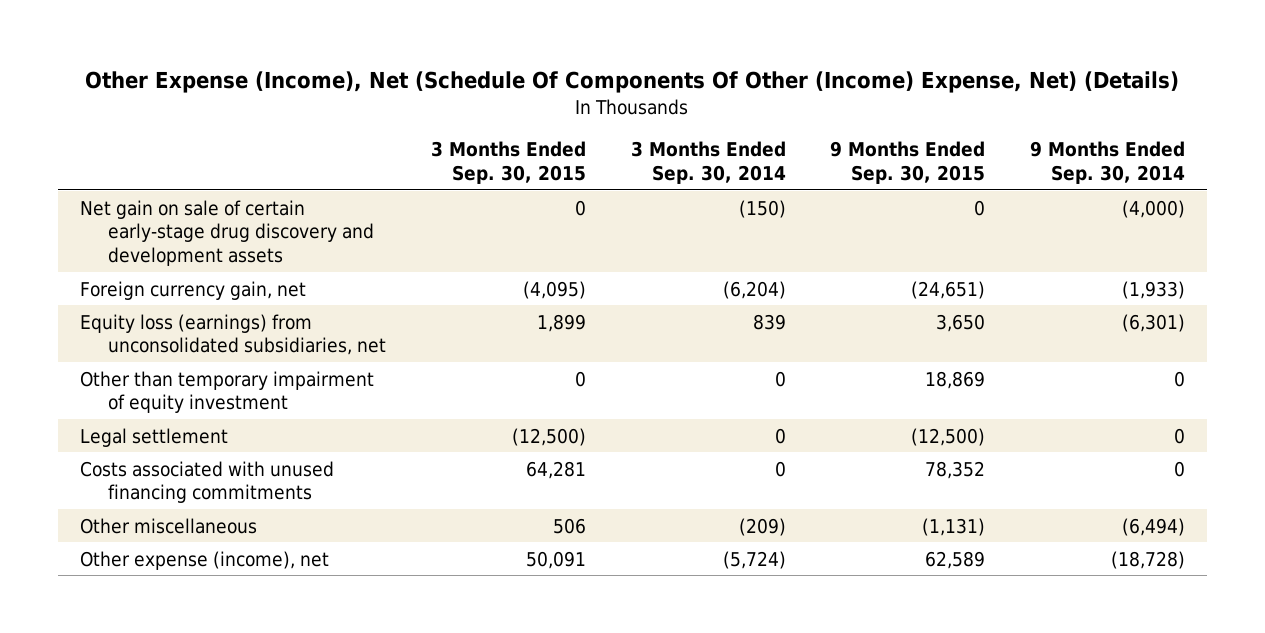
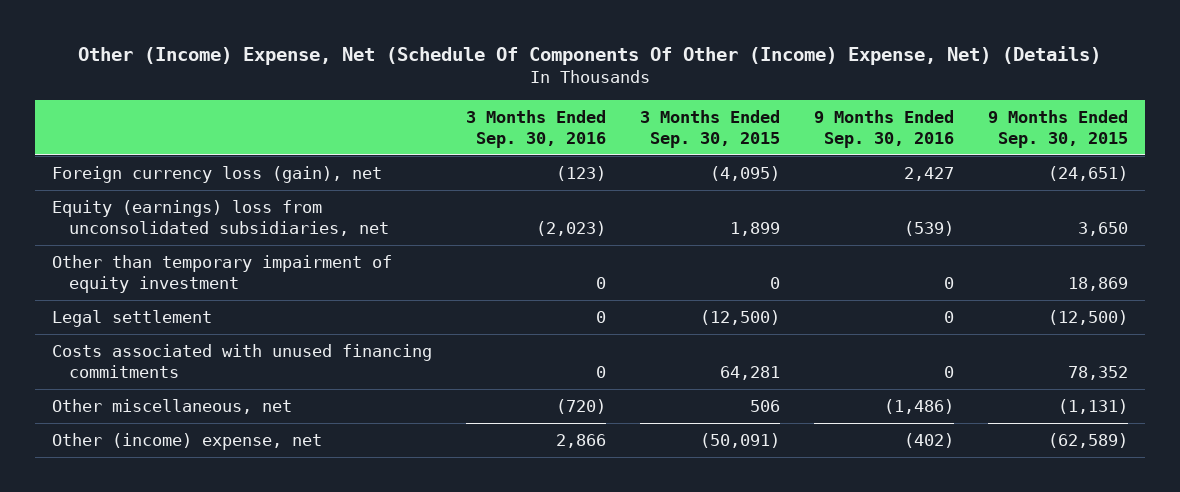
- Other Expense (Income), Net (Schedule Of Components Of Other (Income) Expense, Net) (Details)
+ Other (Income) Expense, Net (Schedule Of Components Of Other (Income) Expense, Net) (Details)
- | 3 Months Ended Sep. 30, 2015 | 3 Months Ended Sep. 30, 2014 | 9 Months Ended Sep. 30, 2015 | 9 Months Ended Sep. 30, 2014
+ | 3 Months Ended Sep. 30, 2016 | 3 Months Ended Sep. 30, 2015 | 9 Months Ended Sep. 30, 2016 | 9 Months Ended Sep. 30, 2015
- Net gain on sale of certain early-stage drug discovery and development assets | 0 | (150) | 0 | (4,000)
- Foreign currency gain, net | (4,095) | (6,204) | (24,651) | (1,933)
- Equity loss (earnings) from unconsolidated subsidiaries, net | 1,899 | 839 | 3,650 | (6,301)
+ Foreign currency loss (gain), net | (123) | (4,095) | 2,427 | (24,651)
+ Equity (earnings) loss from unconsolidated subsidiaries, net | (2,023) | 1,899 | (539) | 3,650
- Other miscellaneous | 506 | (209) | (1,131) | (6,494)
- Other expense (income), net | 50,091 | (5,724) | 62,589 | (18,728)
+ Other miscellaneous, net | (720) | 506 | (1,486) | (1,131)
+ Other (income) expense, net | 2,866 | (50,091) | (402) | (62,589)

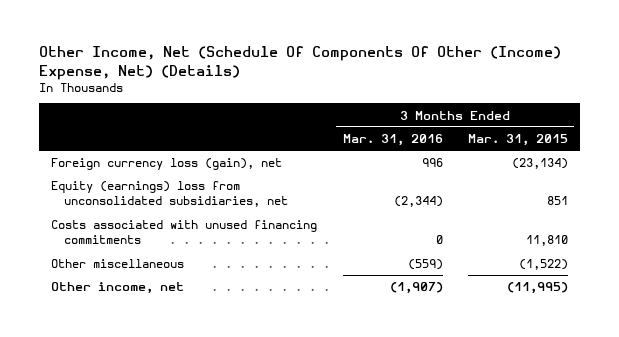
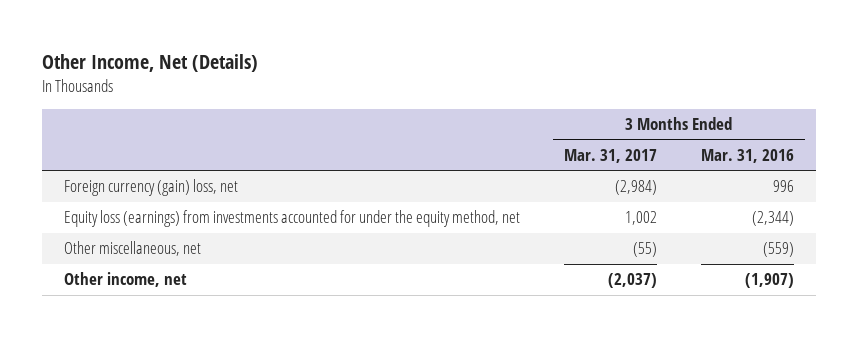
- Other Income, Net (Schedule Of Components Of Other (Income) Expense, Net) (Details)
+ Other Income, Net (Details)
- | 3 Months Ended Mar. 31, 2016 | 3 Months Ended Mar. 31, 2015
+ | 3 Months Ended Mar. 31, 2017 | 3 Months Ended Mar. 31, 2016
- Foreign currency loss (gain), net | 996 | (23,134)
- Equity (earnings) loss from unconsolidated subsidiaries, net | (2,344) | 851
- Costs associated with unused financing commitments | 0 | 11,810
- Other miscellaneous | (559) | (1,522)
+ Foreign currency (gain) loss, net | (2,984) | 996
+ Equity loss (earnings) from investments accounted for under the equity method, net | 1,002 | (2,344)
+ Other miscellaneous, net | (55) | (559)

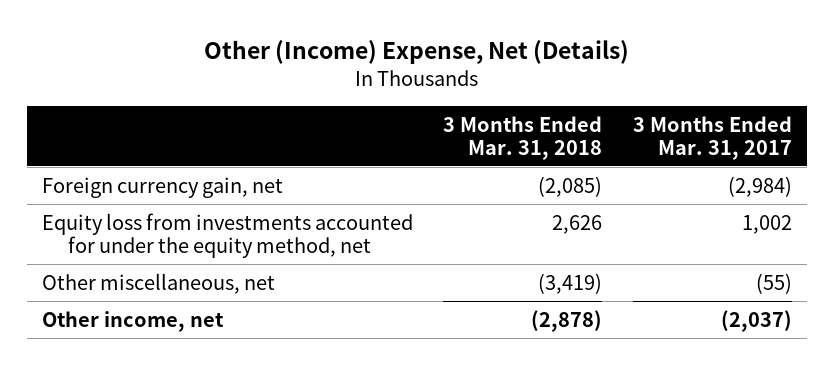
- Other Income, Net (Details)
+ Other (Income) Expense, Net (Details)
- | 3 Months Ended Mar. 31, 2017 | 3 Months Ended Mar. 31, 2016
+ | 3 Months Ended Mar. 31, 2018 | 3 Months Ended Mar. 31, 2017
- Foreign currency (gain) loss, net | (2,984) | 996
- Equity loss (earnings) from investments accounted for under the equity method, net | 1,002 | (2,344)
+ Foreign currency gain, net | (2,085) | (2,984)
+ Equity loss from investments accounted for under the equity method, net | 2,626 | 1,002

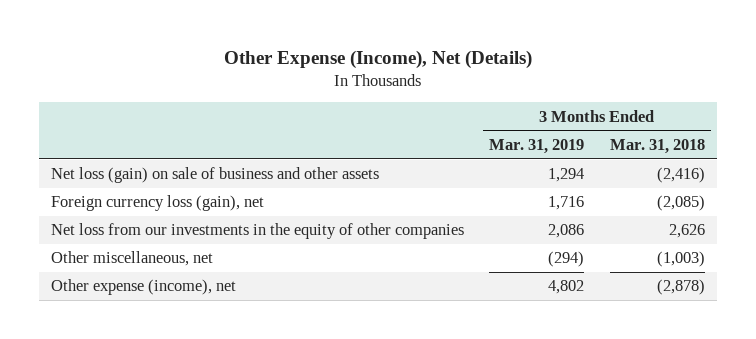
- Other (Income) Expense, Net (Details)
+ Other Expense (Income), Net (Details)
- | 3 Months Ended Mar. 31, 2018 | 3 Months Ended Mar. 31, 2017
+ | 3 Months Ended Mar. 31, 2019 | 3 Months Ended Mar. 31, 2018
- Foreign currency gain, net | (2,085) | (2,984)
- Equity loss from investments accounted for under the equity method, net | 2,626 | 1,002
- Other miscellaneous, net | (3,419) | (55)
- Other income, net | (2,878) | (2,037)
+ Net loss (gain) on sale of business and other assets | 1,294 | (2,416)
+ Foreign currency loss (gain), net | 1,716 | (2,085)
+ Net loss from our investments in the equity of other companies | 2,086 | 2,626
+ Other miscellaneous, net | (294) | (1,003)
+ Other expense (income), net | 4,802 | (2,878)

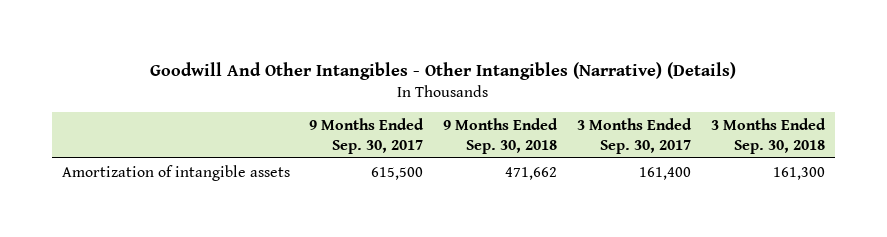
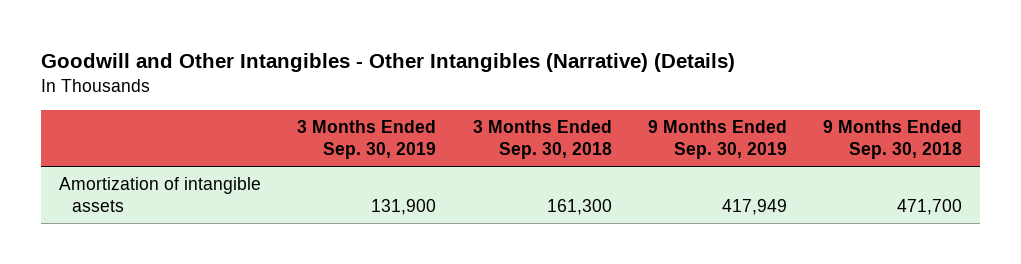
- Goodwill And Other Intangibles - Other Intangibles (Narrative) (Details)
+ Goodwill and Other Intangibles - Other Intangibles (Narrative) (Details)
- | 9 Months Ended Sep. 30, 2017 | 9 Months Ended Sep. 30, 2018 | 3 Months Ended Sep. 30, 2017 | 3 Months Ended Sep. 30, 2018
+ | 3 Months Ended Sep. 30, 2019 | 3 Months Ended Sep. 30, 2018 | 9 Months Ended Sep. 30, 2019 | 9 Months Ended Sep. 30, 2018
- Amortization of intangible assets | 615,500 | 471,662 | 161,400 | 161,300
+ Amortization of intangible assets | 131,900 | 161,300 | 417,949 | 471,700

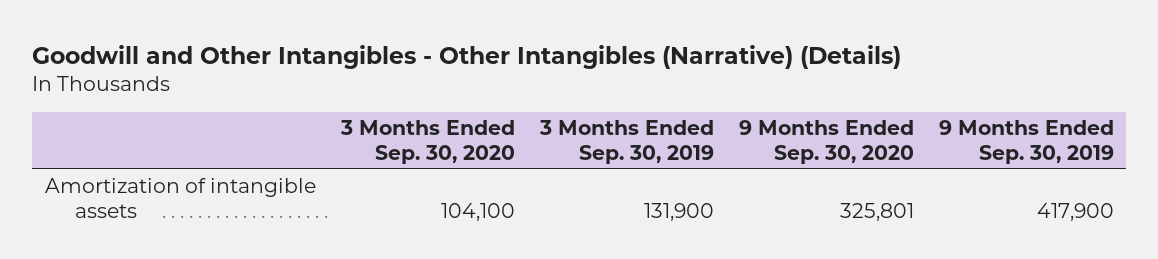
- | 3 Months Ended Sep. 30, 2019 | 3 Months Ended Sep. 30, 2018 | 9 Months Ended Sep. 30, 2019 | 9 Months Ended Sep. 30, 2018
+ | 3 Months Ended Sep. 30, 2020 | 3 Months Ended Sep. 30, 2019 | 9 Months Ended Sep. 30, 2020 | 9 Months Ended Sep. 30, 2019
- Amortization of intangible assets | 131,900 | 161,300 | 417,949 | 471,700
+ Amortization of intangible assets | 104,100 | 131,900 | 325,801 | 417,900

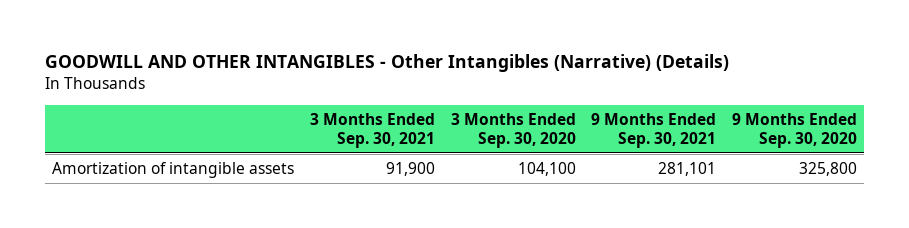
- Goodwill and Other Intangibles - Other Intangibles (Narrative) (Details)
+ GOODWILL AND OTHER INTANGIBLES - Other Intangibles (Narrative) (Details)
- | 3 Months Ended Sep. 30, 2020 | 3 Months Ended Sep. 30, 2019 | 9 Months Ended Sep. 30, 2020 | 9 Months Ended Sep. 30, 2019
+ | 3 Months Ended Sep. 30, 2021 | 3 Months Ended Sep. 30, 2020 | 9 Months Ended Sep. 30, 2021 | 9 Months Ended Sep. 30, 2020
- Amortization of intangible assets | 104,100 | 131,900 | 325,801 | 417,900
+ Amortization of intangible assets | 91,900 | 104,100 | 281,101 | 325,800

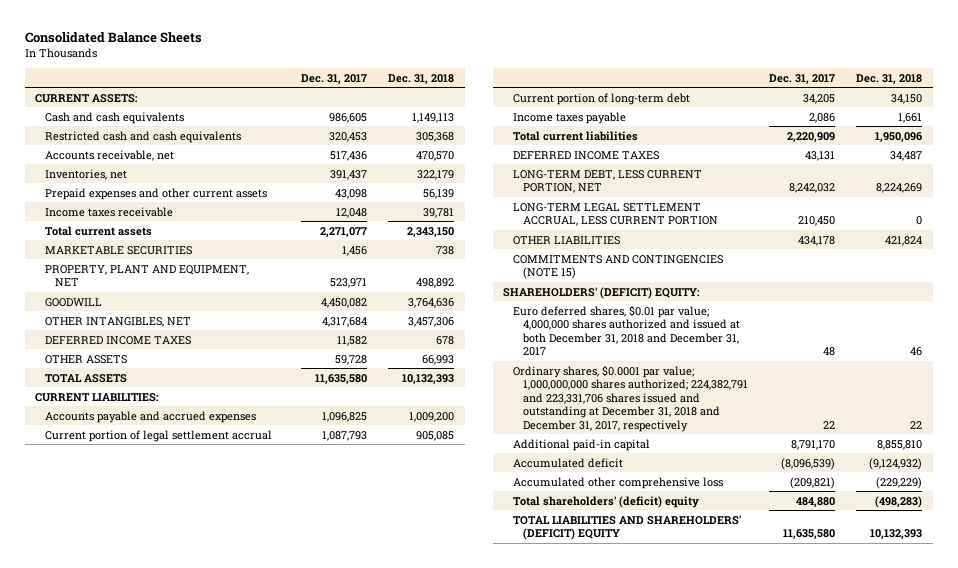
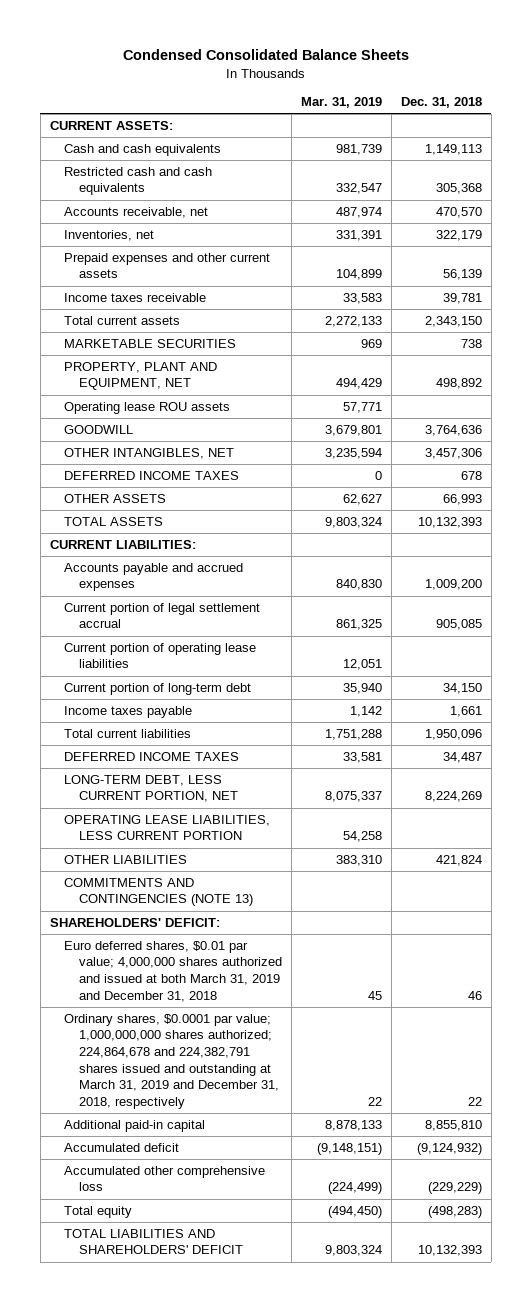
- Consolidated Balance Sheets
+ Condensed Consolidated Balance Sheets
- | Dec. 31, 2017 | Dec. 31, 2018
+ | Mar. 31, 2019 | Dec. 31, 2018
+ Operating lease ROU assets | 57,771 |
+ Current portion of operating lease liabilities | 12,051 |
- LONG-TERM LEGAL SETTLEMENT ACCRUAL, LESS CURRENT PORTION | 210,450 | 0
+ OPERATING LEASE LIABILITIES, LESS CURRENT PORTION | 54,258 |
- COMMITMENTS AND CONTINGENCIES (NOTE 15)
- SHAREHOLDERS' (DEFICIT) EQUITY:
- Euro deferred shares, $0.01 par value; 4,000,000 shares authorized and issued at both December 31, 2018 and December 31, 2017 | 48 | 46
- Ordinary shares, $0.0001 par value; 1,000,000,000 shares authorized; 224,382,791 and 223,331,706 shares issued and outstanding at December 31, 2018 and December 31, 2017, respectively | 22 | 22
+ COMMITMENTS AND CONTINGENCIES (NOTE 13)
+ SHAREHOLDERS' DEFICIT:
+ Euro deferred shares, $0.01 par value; 4,000,000 shares authorized and issued at both March 31, 2019 and December 31, 2018 | 45 | 46
+ Ordinary shares, $0.0001 par value; 1,000,000,000 shares authorized; 224,864,678 and 224,382,791 shares issued and outstanding at March 31, 2019 and December 31, 2018, respectively | 22 | 22
- Total shareholders' (deficit) equity | 484,880 | (498,283)
- TOTAL LIABILITIES AND SHAREHOLDERS' (DEFICIT) EQUITY | 11,635,580 | 10,132,393
+ Total equity | (494,450) | (498,283)
+ TOTAL LIABILITIES AND SHAREHOLDERS' DEFICIT | 9,803,324 | 10,132,393

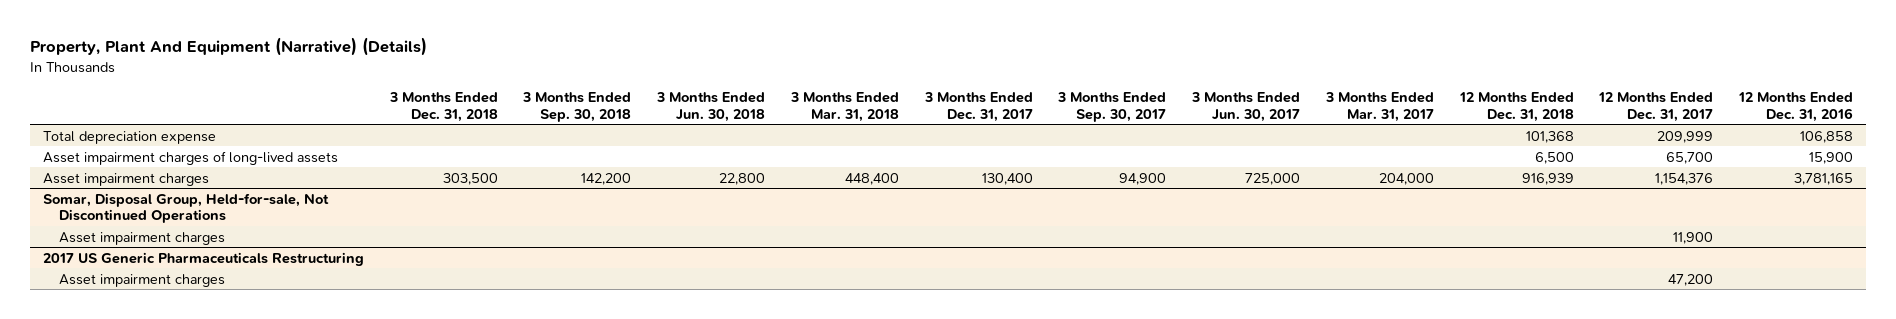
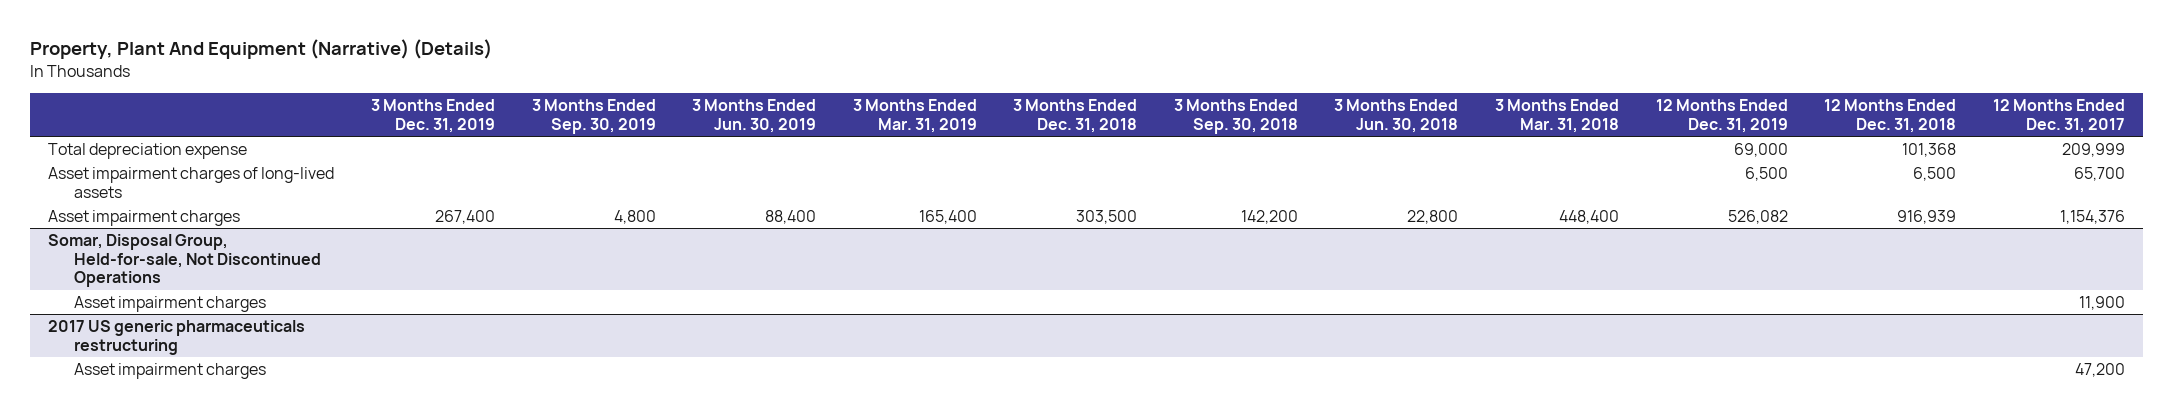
- | 3 Months Ended Dec. 31, 2018 | 3 Months Ended Sep. 30, 2018 | 3 Months Ended Jun. 30, 2018 | 3 Months Ended Mar. 31, 2018 | 3 Months Ended Dec. 31, 2017 | 3 Months Ended Sep. 30, 2017 | 3 Months Ended Jun. 30, 2017 | 3 Months Ended Mar. 31, 2017 | 12 Months Ended Dec. 31, 2018 | 12 Months Ended Dec. 31, 2017 | 12 Months Ended Dec. 31, 2016
+ | 3 Months Ended Dec. 31, 2019 | 3 Months Ended Sep. 30, 2019 | 3 Months Ended Jun. 30, 2019 | 3 Months Ended Mar. 31, 2019 | 3 Months Ended Dec. 31, 2018 | 3 Months Ended Sep. 30, 2018 | 3 Months Ended Jun. 30, 2018 | 3 Months Ended Mar. 31, 2018 | 12 Months Ended Dec. 31, 2019 | 12 Months Ended Dec. 31, 2018 | 12 Months Ended Dec. 31, 2017
- 2017 US Generic Pharmaceuticals Restructuring
+ 2017 US generic pharmaceuticals restructuring

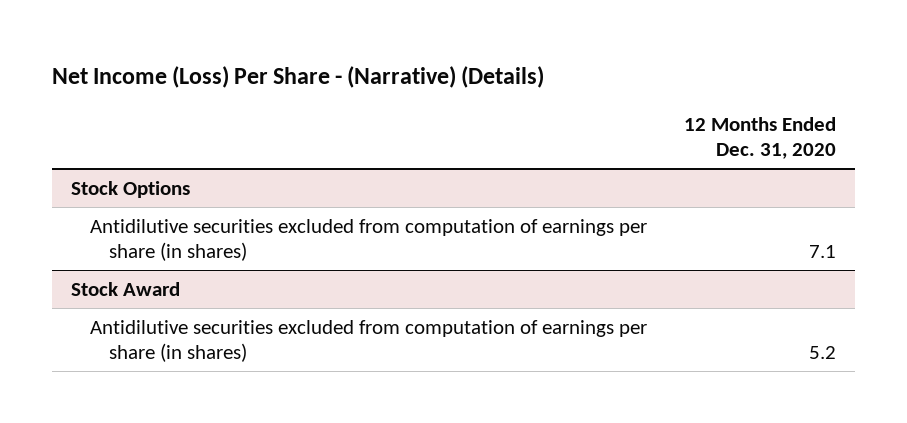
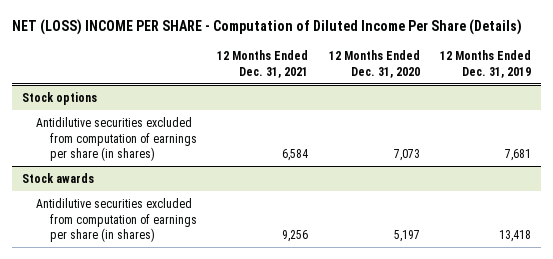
- Net Income (Loss) Per Share - (Narrative) (Details)
+ NET (LOSS) INCOME PER SHARE - Computation of Diluted Income Per Share (Details)
- | 12 Months Ended Dec. 31, 2020
+ | 12 Months Ended Dec. 31, 2021 | 12 Months Ended Dec. 31, 2020 | 12 Months Ended Dec. 31, 2019
- Stock Options
- Antidilutive securities excluded from computation of earnings per share (in shares) | 7.1
- Stock Award
- Antidilutive securities excluded from computation of earnings per share (in shares) | 5.2
+ Stock options
+ Antidilutive securities excluded from computation of earnings per share (in shares) | 6,584 | 7,073 | 7,681
+ Stock awards
+ Antidilutive securities excluded from computation of earnings per share (in shares) | 9,256 | 5,197 | 13,418

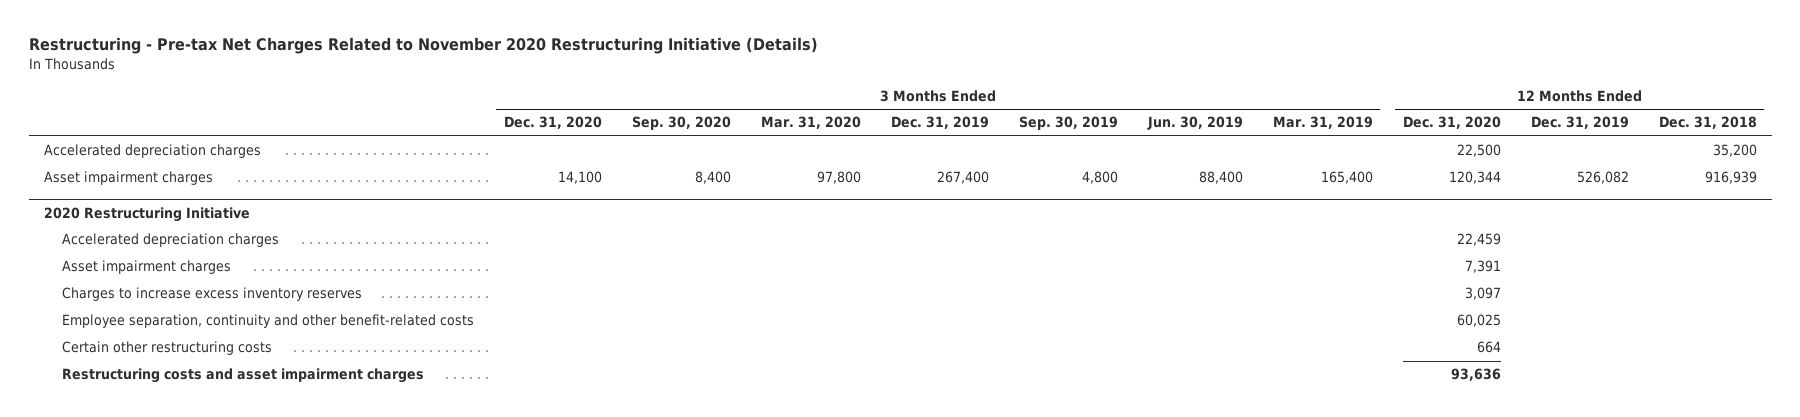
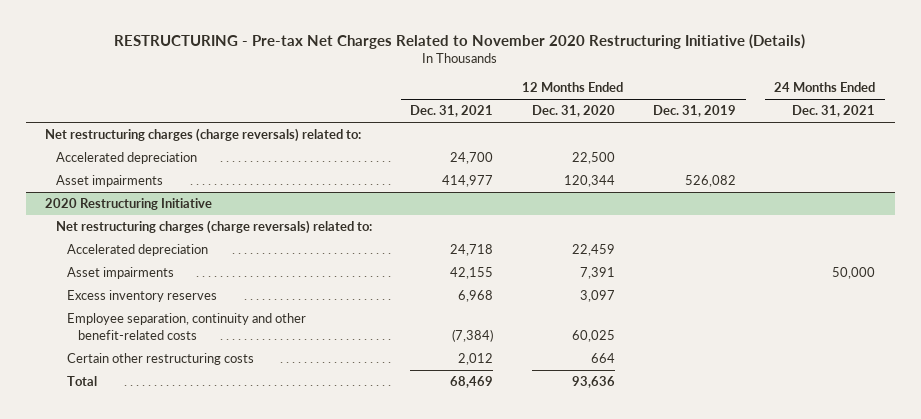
- Restructuring - Pre-tax Net Charges Related to November 2020 Restructuring Initiative (Details)
+ RESTRUCTURING - Pre-tax Net Charges Related to November 2020 Restructuring Initiative (Details)
- | 3 Months Ended Dec. 31, 2020 | 3 Months Ended Sep. 30, 2020 | 3 Months Ended Mar. 31, 2020 | 3 Months Ended Dec. 31, 2019 | 3 Months Ended Sep. 30, 2019 | 3 Months Ended Jun. 30, 2019 | 3 Months Ended Mar. 31, 2019 | 12 Months Ended Dec. 31, 2020 | 12 Months Ended Dec. 31, 2019 | 12 Months Ended Dec. 31, 2018
+ | 12 Months Ended Dec. 31, 2021 | 12 Months Ended Dec. 31, 2020 | 12 Months Ended Dec. 31, 2019 | 24 Months Ended Dec. 31, 2021
- Accelerated depreciation charges | | | | | | | | 22,500 | | 35,200
- Asset impairment charges | 14,100 | 8,400 | 97,800 | 267,400 | 4,800 | 88,400 | 165,400 | 120,344 | 526,082 | 916,939
+ Net restructuring charges (charge reversals) related to:
+ Accelerated depreciation | 24,700 | 22,500 | |
+ Asset impairments | 414,977 | 120,344 | 526,082 |
@ 2020 Restructuring Initiative
- Accelerated depreciation charges | | | | | | | | 22,459 | |
- Asset impairment charges | | | | | | | | 7,391 | |
- Charges to increase excess inventory reserves | | | | | | | | 3,097 | |
+ Net restructuring charges (charge reversals) related to:
+ Accelerated depreciation | 24,718 | 22,459 | |
+ Asset impairments | 42,155 | 7,391 | | 50,000
+ Excess inventory reserves | 6,968 | 3,097 | |
- Restructuring costs and asset impairment charges | | | | | | | | 93,636 | |
+ Total | 68,469 | 93,636 | |

